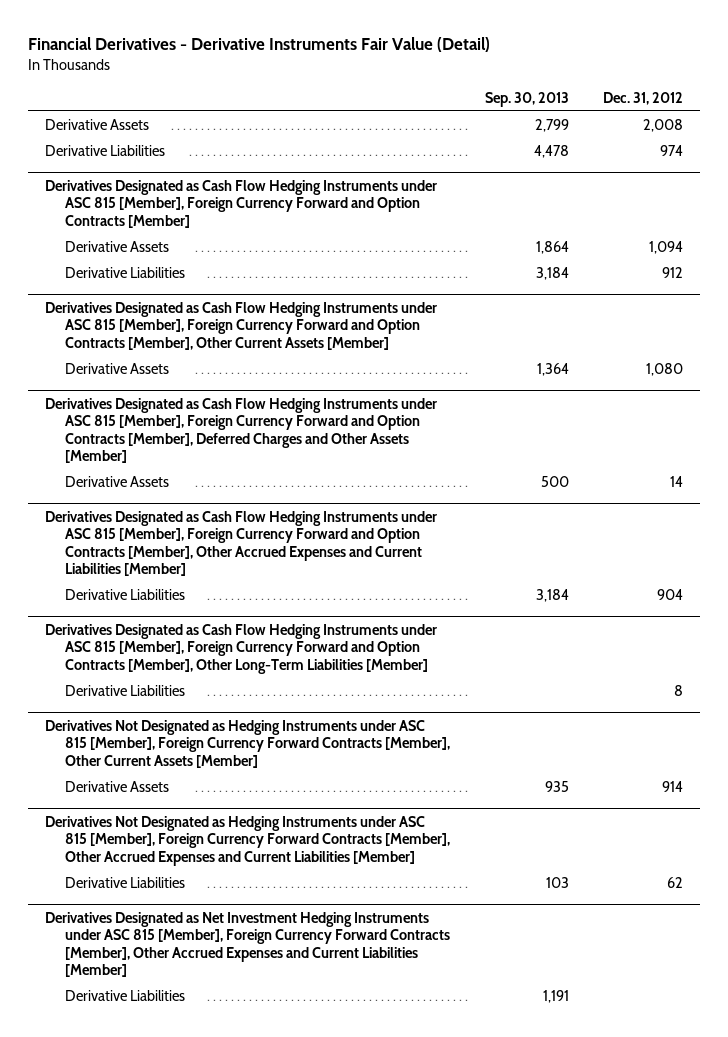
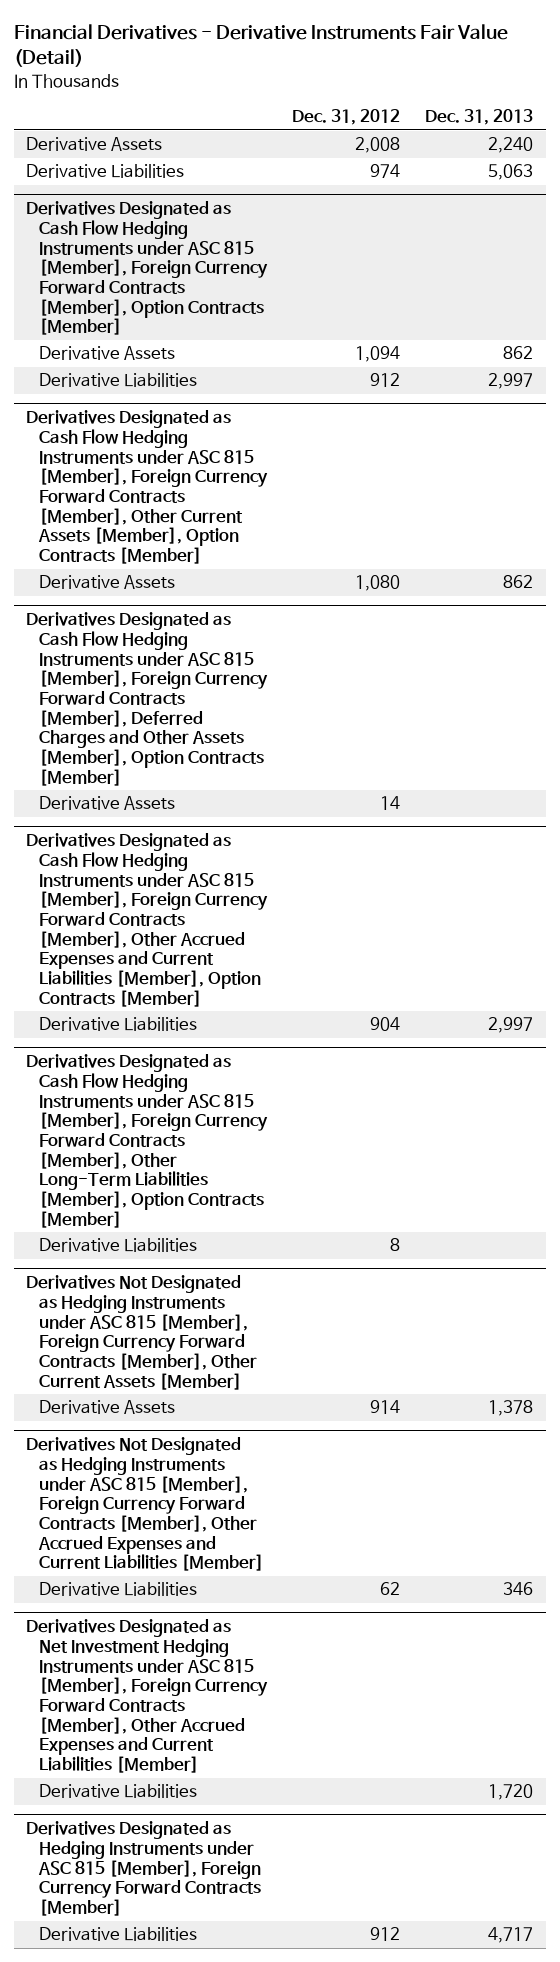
- | Sep. 30, 2013 | Dec. 31, 2012
+ | Dec. 31, 2012 | Dec. 31, 2013
- Derivatives Designated as Cash Flow Hedging Instruments under ASC 815 [Member], Foreign Currency Forward and Option Contracts [Member]
+ Derivatives Designated as Cash Flow Hedging Instruments under ASC 815 [Member], Foreign Currency Forward Contracts [Member], Option Contracts [Member]
- Derivatives Designated as Cash Flow Hedging Instruments under ASC 815 [Member], Foreign Currency Forward and Option Contracts [Member], Other Current Assets [Member]
+ Derivatives Designated as Cash Flow Hedging Instruments under ASC 815 [Member], Foreign Currency Forward Contracts [Member], Other Current Assets [Member], Option Contracts [Member]
- Derivatives Designated as Cash Flow Hedging Instruments under ASC 815 [Member], Foreign Currency Forward and Option Contracts [Member], Deferred Charges and Other Assets [Member]
+ Derivatives Designated as Cash Flow Hedging Instruments under ASC 815 [Member], Foreign Currency Forward Contracts [Member], Deferred Charges and Other Assets [Member], Option Contracts [Member]
- Derivatives Designated as Cash Flow Hedging Instruments under ASC 815 [Member], Foreign Currency Forward and Option Contracts [Member], Other Accrued Expenses and Current Liabilities [Member]
+ Derivatives Designated as Cash Flow Hedging Instruments under ASC 815 [Member], Foreign Currency Forward Contracts [Member], Other Accrued Expenses and Current Liabilities [Member], Option Contracts [Member]
- Derivatives Designated as Cash Flow Hedging Instruments under ASC 815 [Member], Foreign Currency Forward and Option Contracts [Member], Other Long-Term Liabilities [Member]
+ Derivatives Designated as Cash Flow Hedging Instruments under ASC 815 [Member], Foreign Currency Forward Contracts [Member], Other Long-Term Liabilities [Member], Option Contracts [Member]
+ Derivatives Designated as Hedging Instruments under ASC 815 [Member], Foreign Currency Forward Contracts [Member]
+ Derivative Liabilities | 912 | 4,717

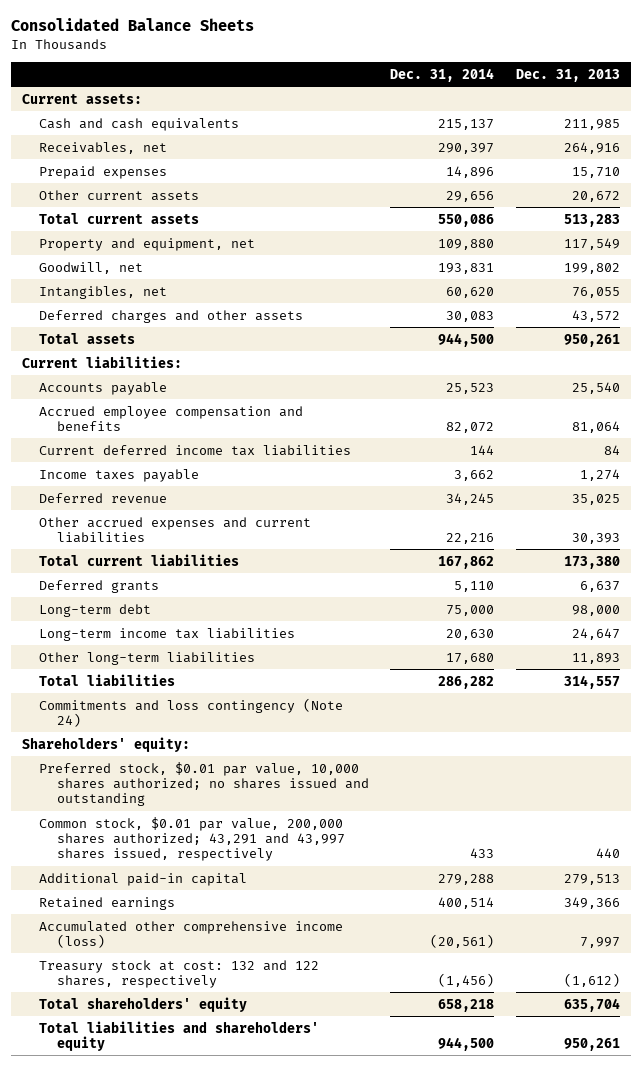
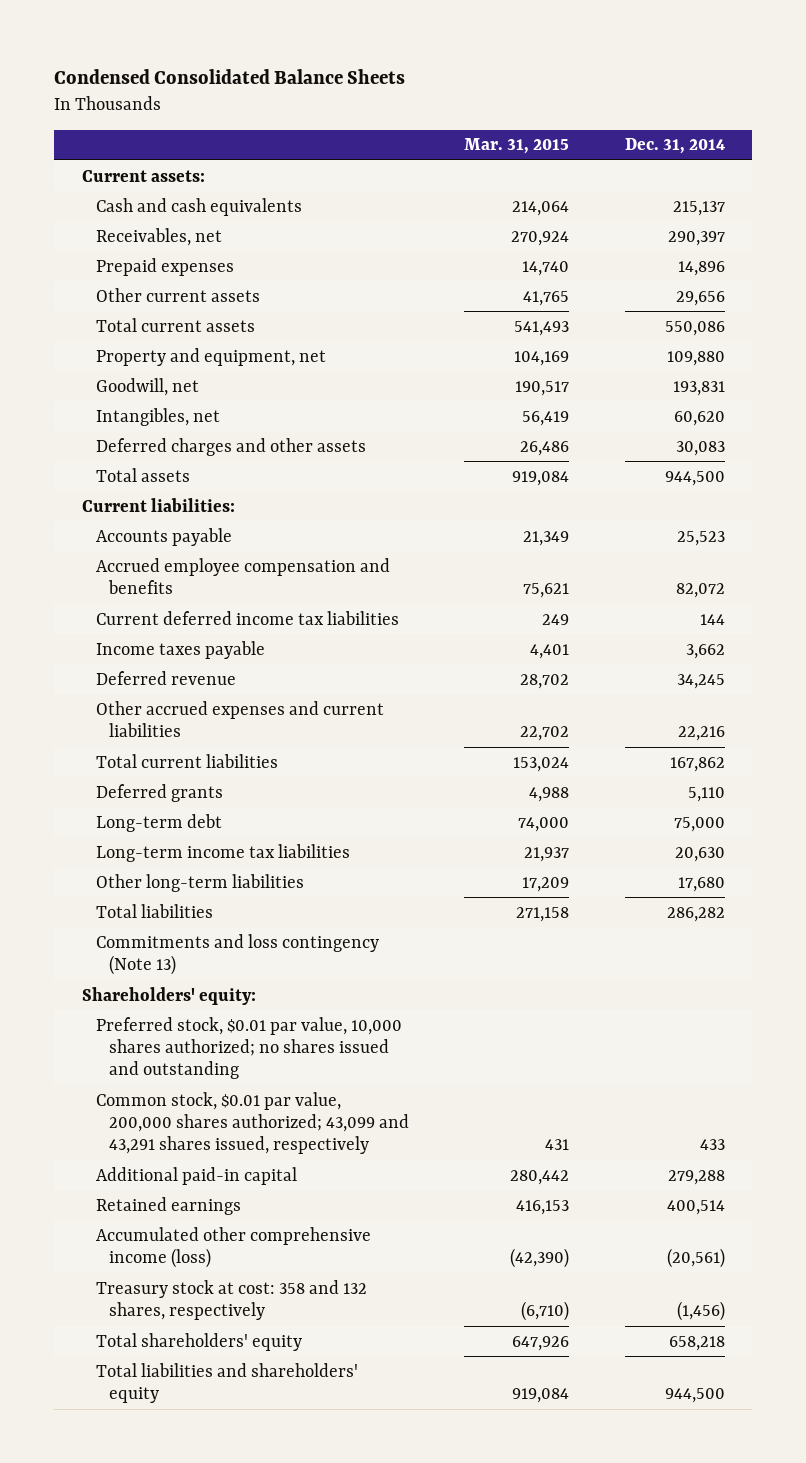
- Consolidated Balance Sheets
+ Condensed Consolidated Balance Sheets
- | Dec. 31, 2014 | Dec. 31, 2013
+ | Mar. 31, 2015 | Dec. 31, 2014
- Commitments and loss contingency (Note 24)
+ Commitments and loss contingency (Note 13)
- Common stock, $0.01 par value, 200,000 shares authorized; 43,291 and 43,997 shares issued, respectively | 433 | 440
+ Common stock, $0.01 par value, 200,000 shares authorized; 43,099 and 43,291 shares issued, respectively | 431 | 433
- Treasury stock at cost: 132 and 122 shares, respectively | (1,456) | (1,612)
+ Treasury stock at cost: 358 and 132 shares, respectively | (6,710) | (1,456)

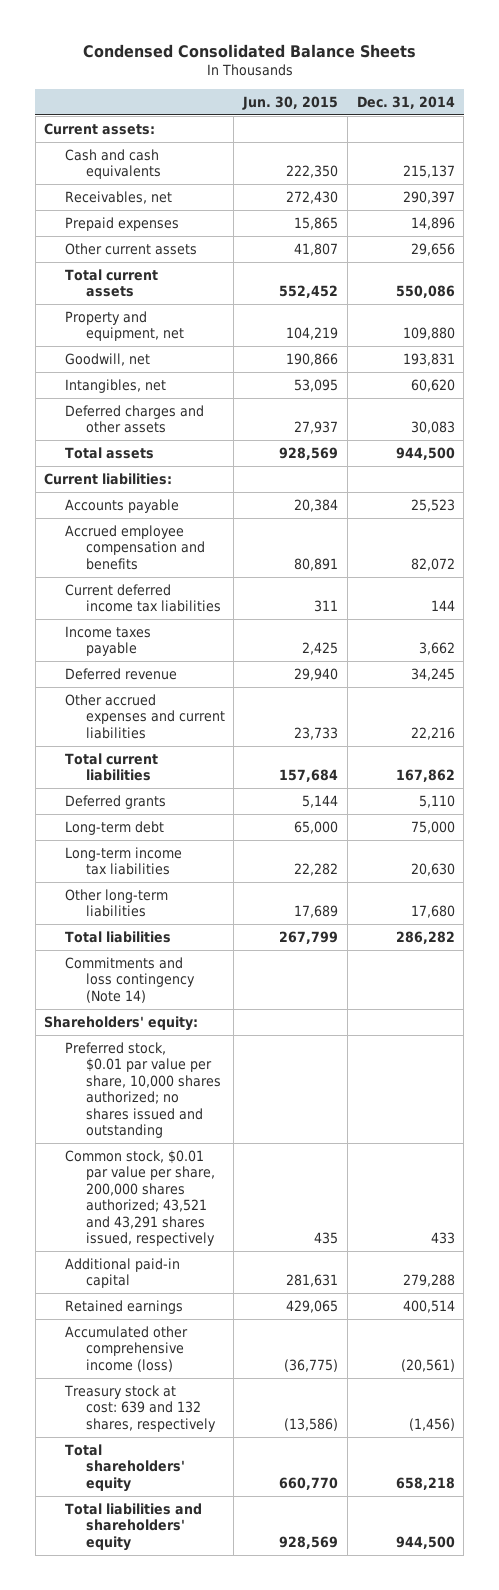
- | Mar. 31, 2015 | Dec. 31, 2014
+ | Jun. 30, 2015 | Dec. 31, 2014
- Commitments and loss contingency (Note 13)
+ Commitments and loss contingency (Note 14)
- Preferred stock, $0.01 par value, 10,000 shares authorized; no shares issued and outstanding
- Common stock, $0.01 par value, 200,000 shares authorized; 43,099 and 43,291 shares issued, respectively | 431 | 433
+ Preferred stock, $0.01 par value per share, 10,000 shares authorized; no shares issued and outstanding
+ Common stock, $0.01 par value per share, 200,000 shares authorized; 43,521 and 43,291 shares issued, respectively | 435 | 433
- Treasury stock at cost: 358 and 132 shares, respectively | (6,710) | (1,456)
+ Treasury stock at cost: 639 and 132 shares, respectively | (13,586) | (1,456)

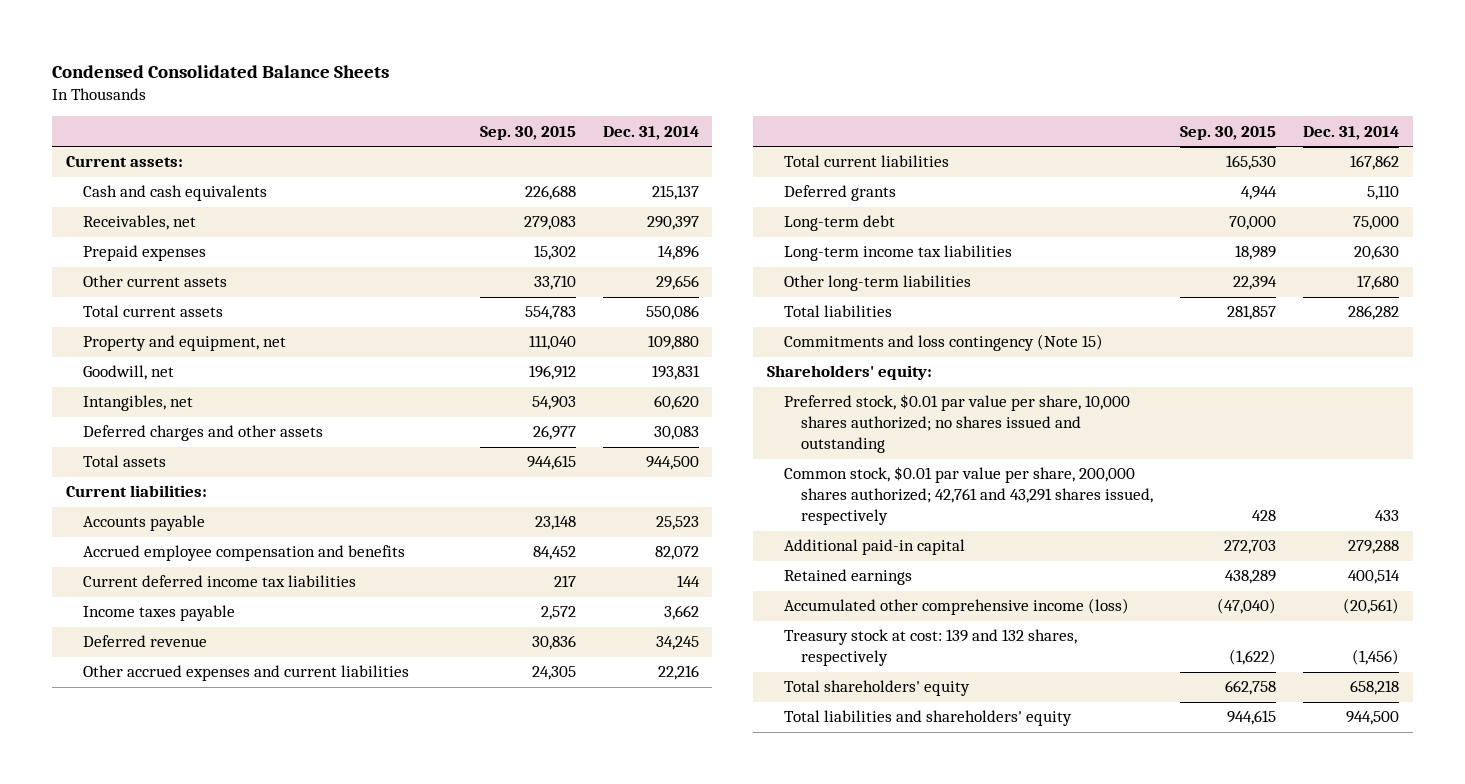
- | Jun. 30, 2015 | Dec. 31, 2014
+ | Sep. 30, 2015 | Dec. 31, 2014
- Commitments and loss contingency (Note 14)
+ Commitments and loss contingency (Note 15)
- Common stock, $0.01 par value per share, 200,000 shares authorized; 43,521 and 43,291 shares issued, respectively | 435 | 433
+ Common stock, $0.01 par value per share, 200,000 shares authorized; 42,761 and 43,291 shares issued, respectively | 428 | 433
- Treasury stock at cost: 639 and 132 shares, respectively | (13,586) | (1,456)
+ Treasury stock at cost: 139 and 132 shares, respectively | (1,622) | (1,456)

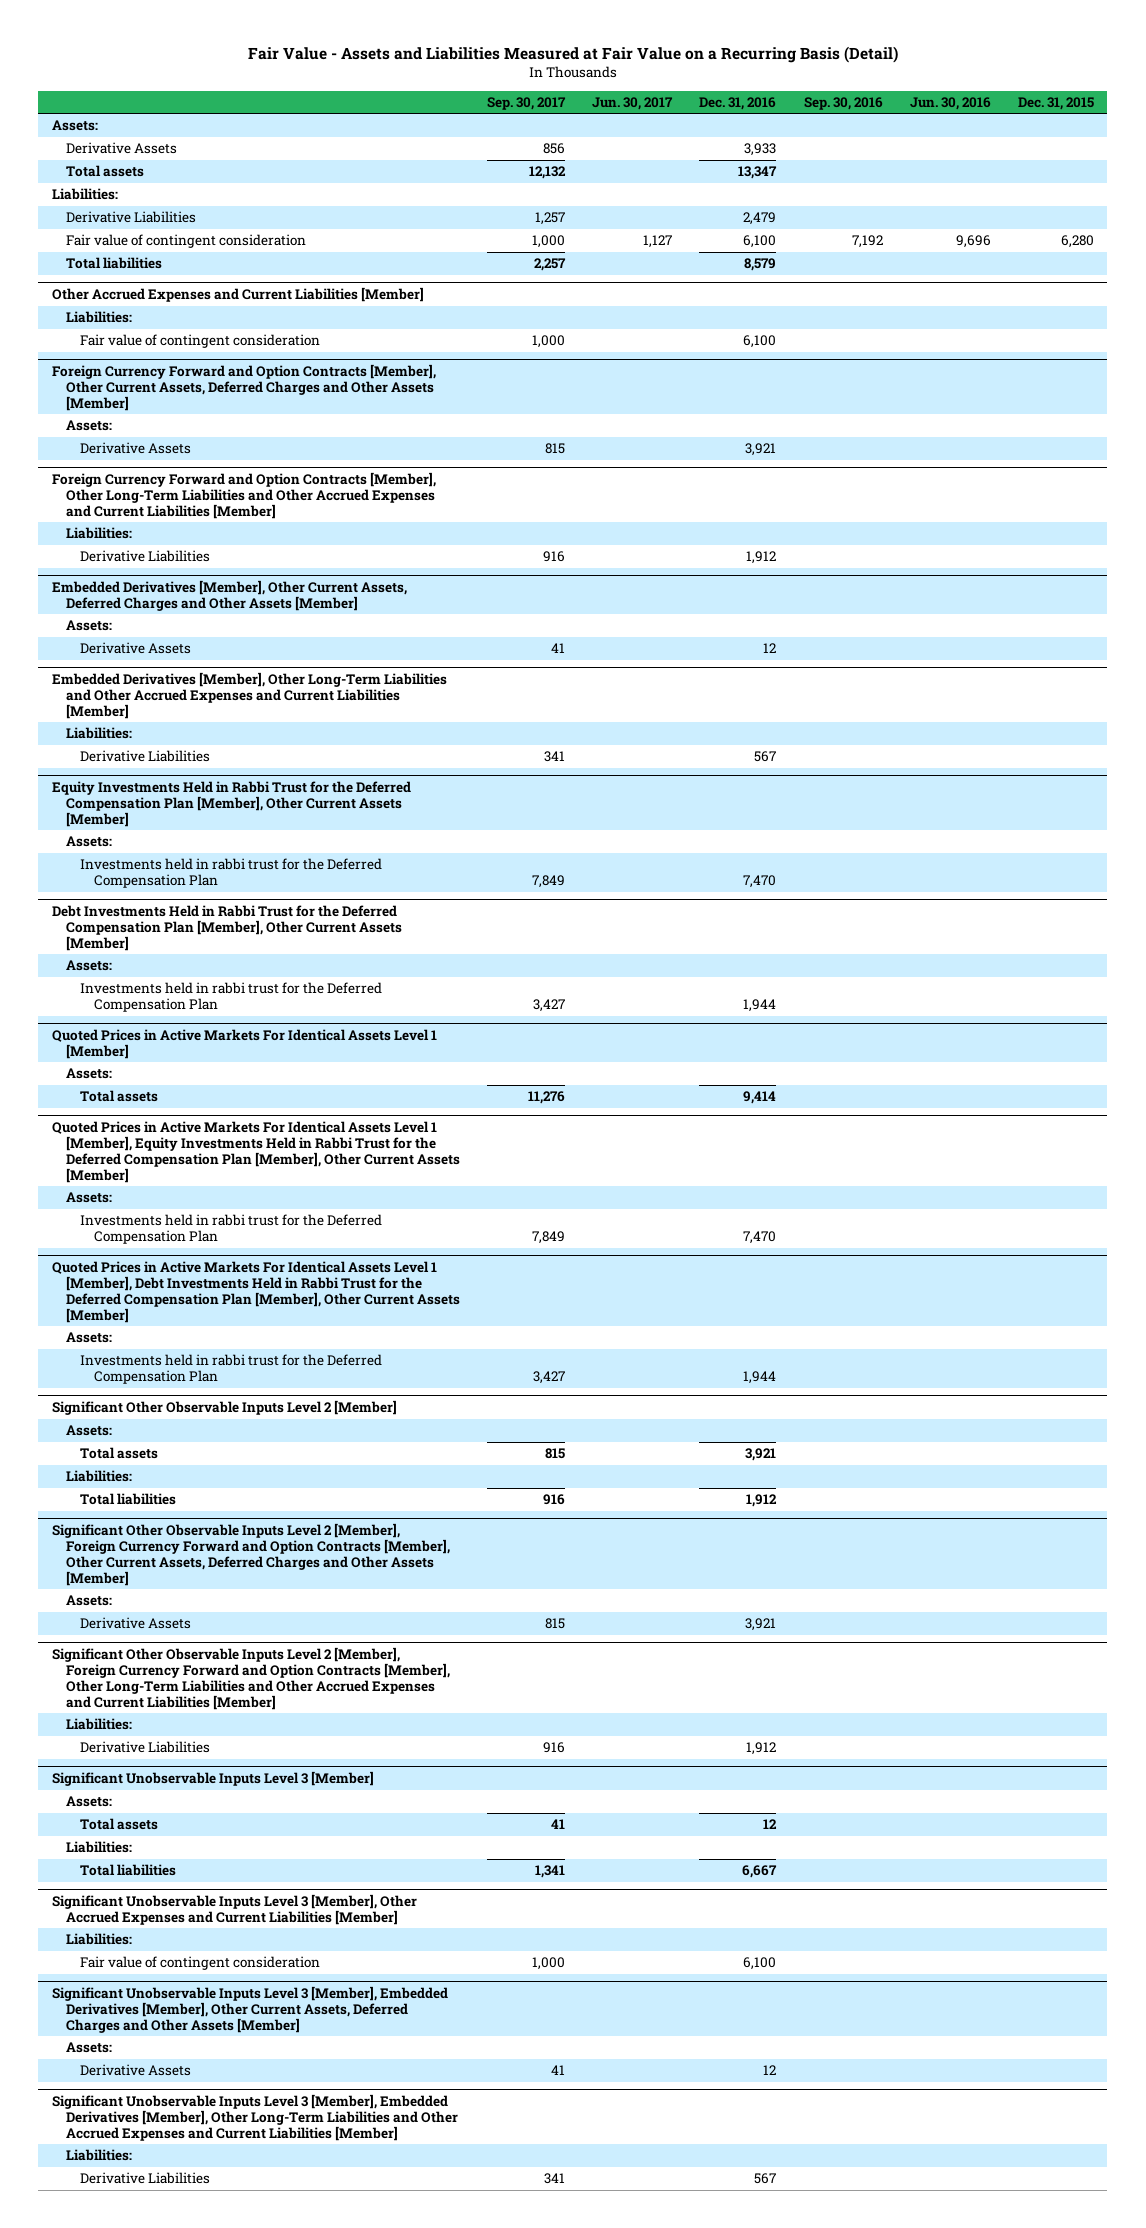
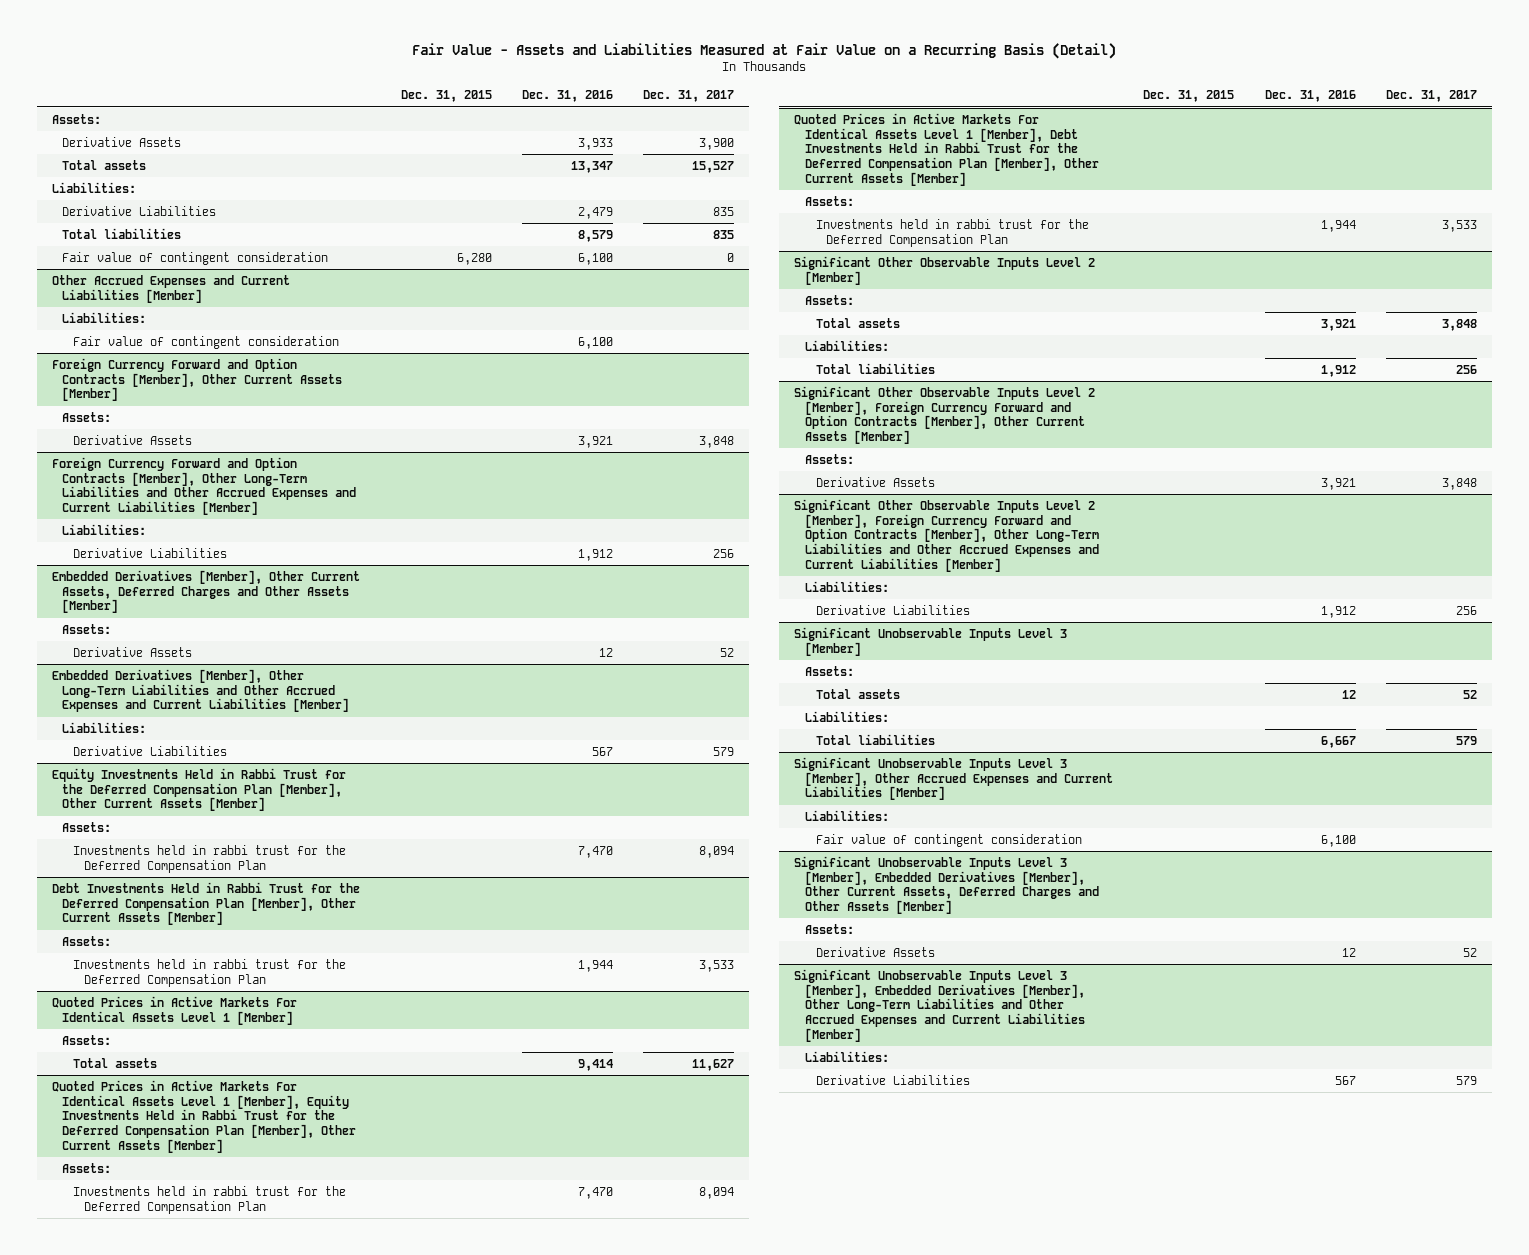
- | Sep. 30, 2017 | Jun. 30, 2017 | Dec. 31, 2016 | Sep. 30, 2016 | Jun. 30, 2016 | Dec. 31, 2015
+ | Dec. 31, 2015 | Dec. 31, 2016 | Dec. 31, 2017
moved down: Fair value of contingent consideration | 6,280 | 6,100 | 0
- Foreign Currency Forward and Option Contracts [Member], Other Current Assets, Deferred Charges and Other Assets [Member]
+ Foreign Currency Forward and Option Contracts [Member], Other Current Assets [Member]
- Significant Other Observable Inputs Level 2 [Member], Foreign Currency Forward and Option Contracts [Member], Other Current Assets, Deferred Charges and Other Assets [Member]
+ Significant Other Observable Inputs Level 2 [Member], Foreign Currency Forward and Option Contracts [Member], Other Current Assets [Member]

